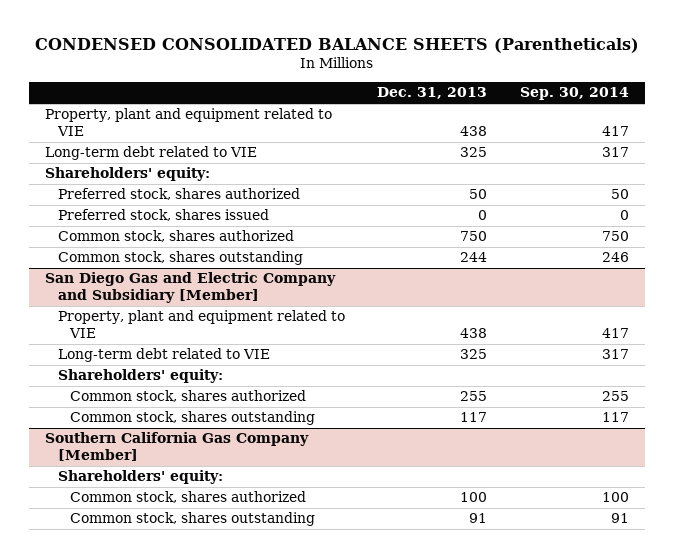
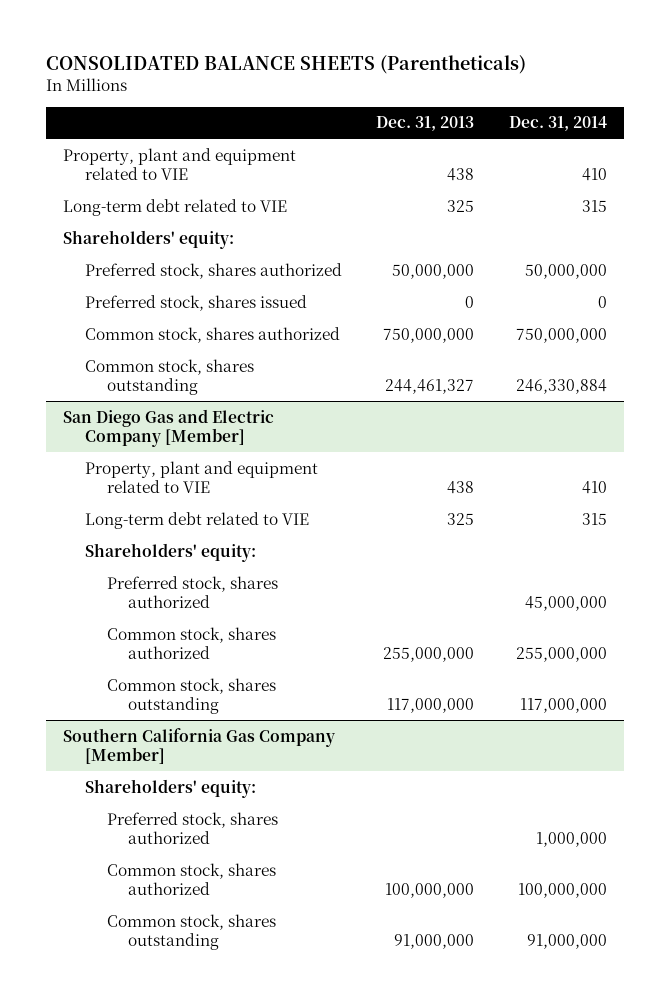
- CONDENSED CONSOLIDATED BALANCE SHEETS (Parentheticals)
+ CONSOLIDATED BALANCE SHEETS (Parentheticals)
- | Dec. 31, 2013 | Sep. 30, 2014
+ | Dec. 31, 2013 | Dec. 31, 2014
- Preferred stock, shares authorized | 50 | 50
+ Preferred stock, shares authorized | 50,000,000 | 50,000,000
- Common stock, shares authorized | 750 | 750
- Common stock, shares outstanding | 244 | 246
- San Diego Gas and Electric Company and Subsidiary [Member]
+ Common stock, shares authorized | 750,000,000 | 750,000,000
+ Common stock, shares outstanding | 244,461,327 | 246,330,884
+ San Diego Gas and Electric Company [Member]
- Common stock, shares authorized | 255 | 255
- Common stock, shares outstanding | 117 | 117
+ Preferred stock, shares authorized | | 45,000,000
+ Common stock, shares authorized | 255,000,000 | 255,000,000
+ Common stock, shares outstanding | 117,000,000 | 117,000,000
@ Southern California Gas Company [Member]
- Common stock, shares authorized | 100 | 100
- Common stock, shares outstanding | 91 | 91
+ Preferred stock, shares authorized | | 1,000,000
+ Common stock, shares authorized | 100,000,000 | 100,000,000
+ Common stock, shares outstanding | 91,000,000 | 91,000,000

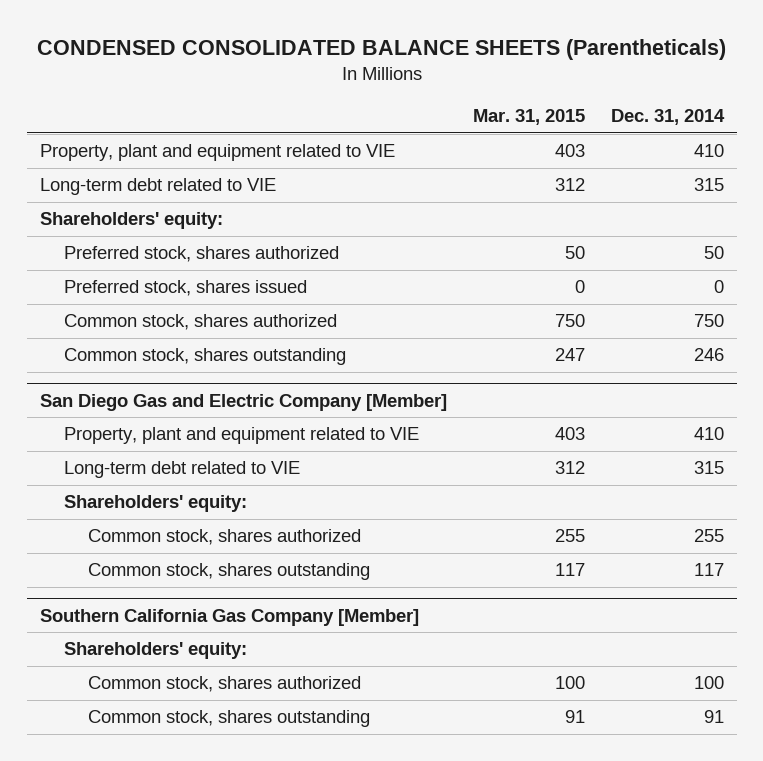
- CONSOLIDATED BALANCE SHEETS (Parentheticals)
+ CONDENSED CONSOLIDATED BALANCE SHEETS (Parentheticals)
- | Dec. 31, 2013 | Dec. 31, 2014
+ | Mar. 31, 2015 | Dec. 31, 2014
- Preferred stock, shares authorized | 50,000,000 | 50,000,000
+ Preferred stock, shares authorized | 50 | 50
- Common stock, shares authorized | 750,000,000 | 750,000,000
- Common stock, shares outstanding | 244,461,327 | 246,330,884
+ Common stock, shares authorized | 750 | 750
+ Common stock, shares outstanding | 247 | 246
@ San Diego Gas and Electric Company [Member]
- Preferred stock, shares authorized | | 45,000,000
- Common stock, shares authorized | 255,000,000 | 255,000,000
- Common stock, shares outstanding | 117,000,000 | 117,000,000
+ Common stock, shares authorized | 255 | 255
+ Common stock, shares outstanding | 117 | 117
@ Southern California Gas Company [Member]
- Preferred stock, shares authorized | | 1,000,000
- Common stock, shares authorized | 100,000,000 | 100,000,000
- Common stock, shares outstanding | 91,000,000 | 91,000,000
+ Common stock, shares authorized | 100 | 100
+ Common stock, shares outstanding | 91 | 91

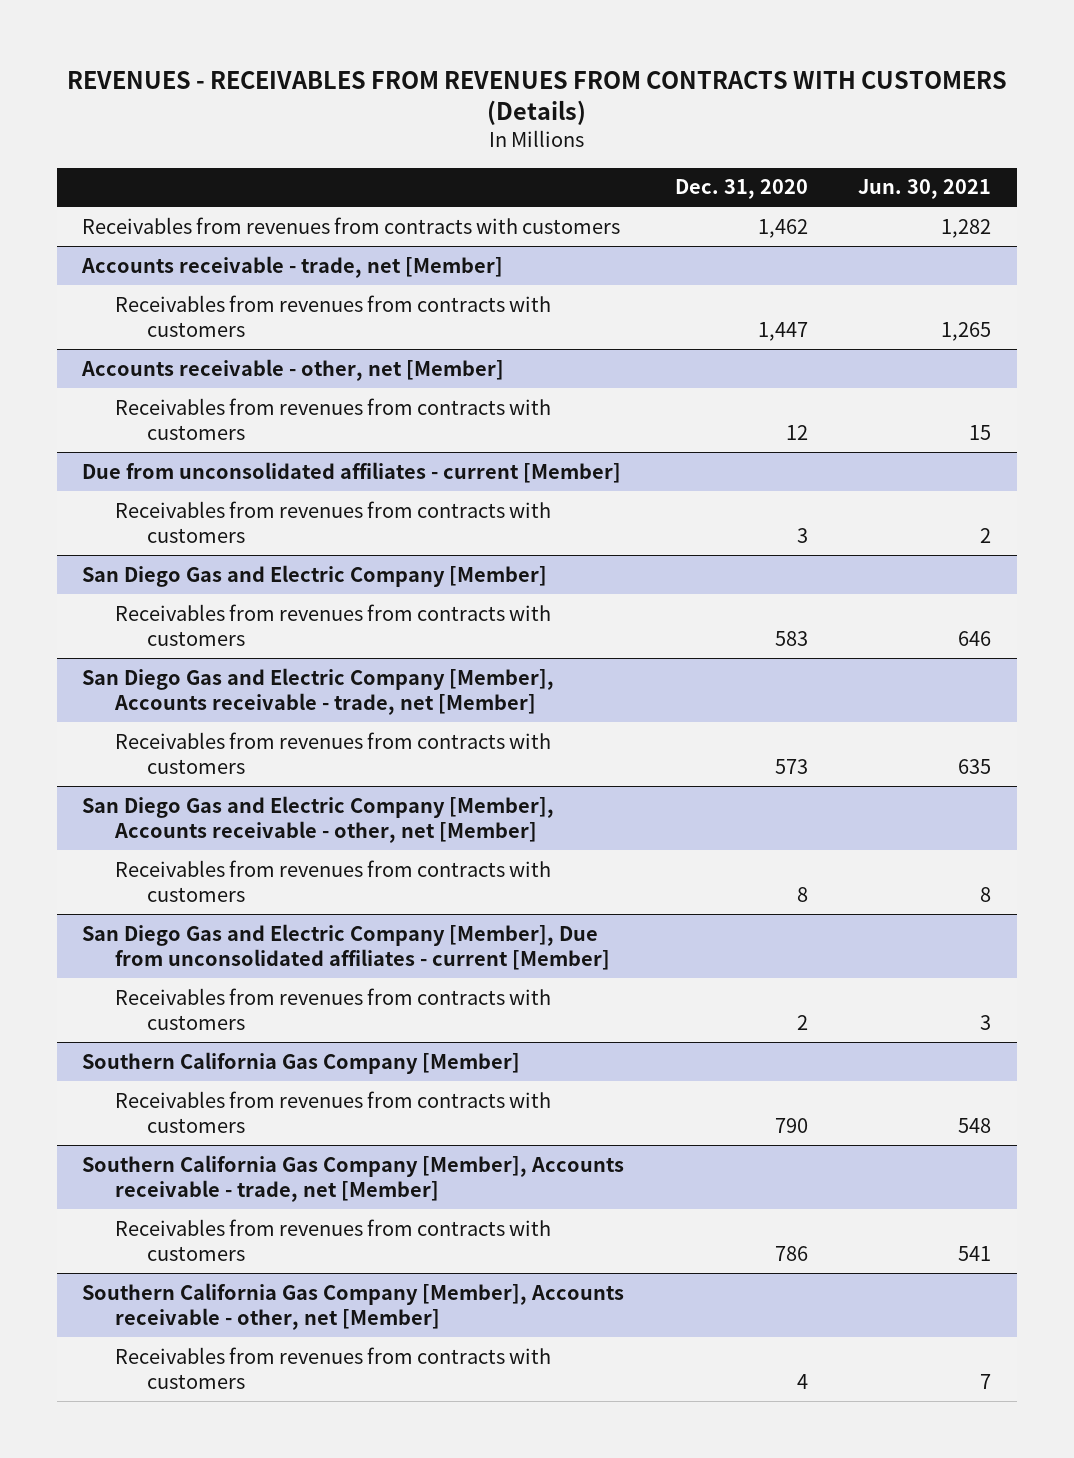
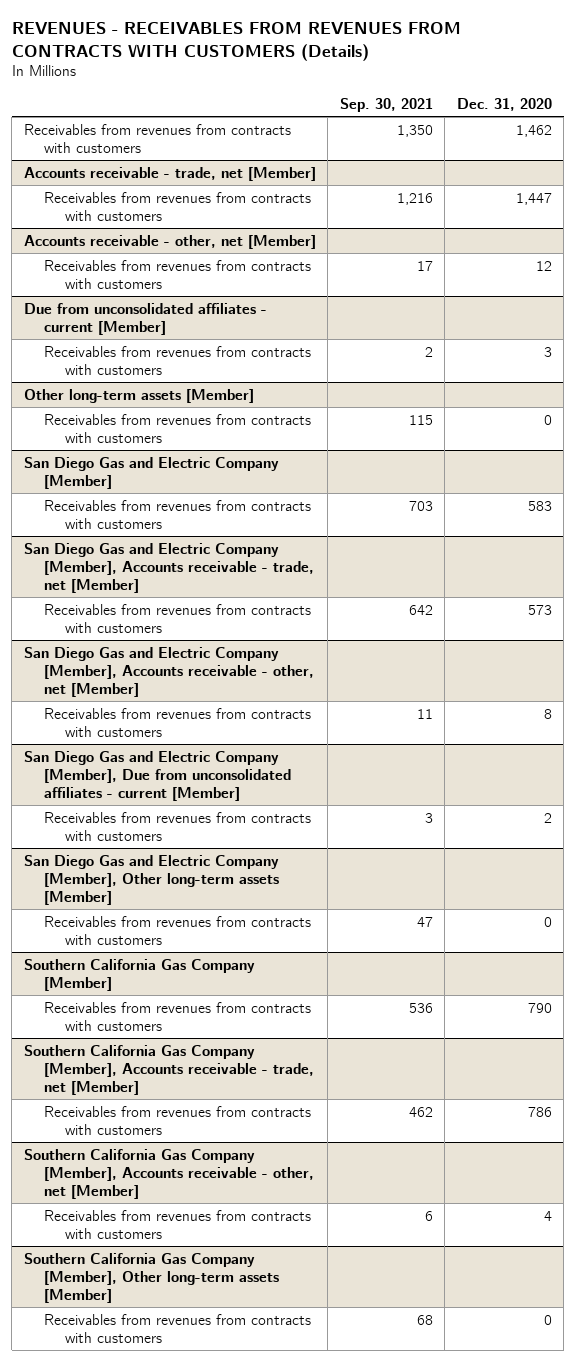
- | Dec. 31, 2020 | Jun. 30, 2021
+ | Sep. 30, 2021 | Dec. 31, 2020
+ Other long-term assets [Member]
+ Receivables from revenues from contracts with customers | 115 | 0
+ San Diego Gas and Electric Company [Member], Other long-term assets [Member]
+ Receivables from revenues from contracts with customers | 47 | 0
+ Southern California Gas Company [Member], Other long-term assets [Member]
+ Receivables from revenues from contracts with customers | 68 | 0

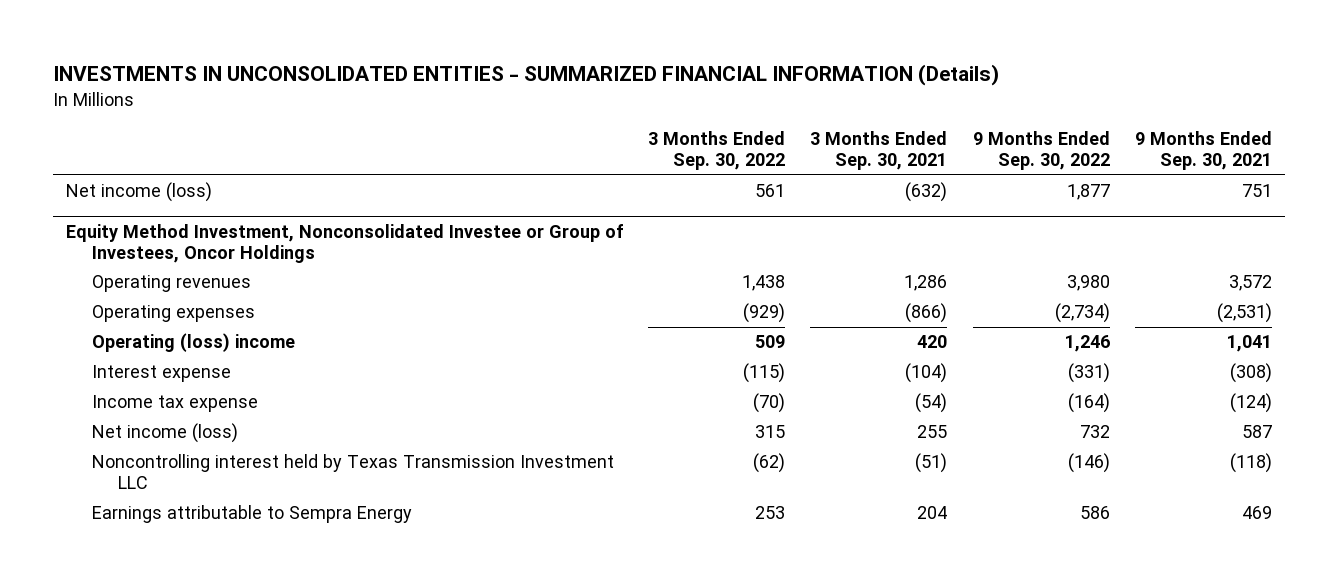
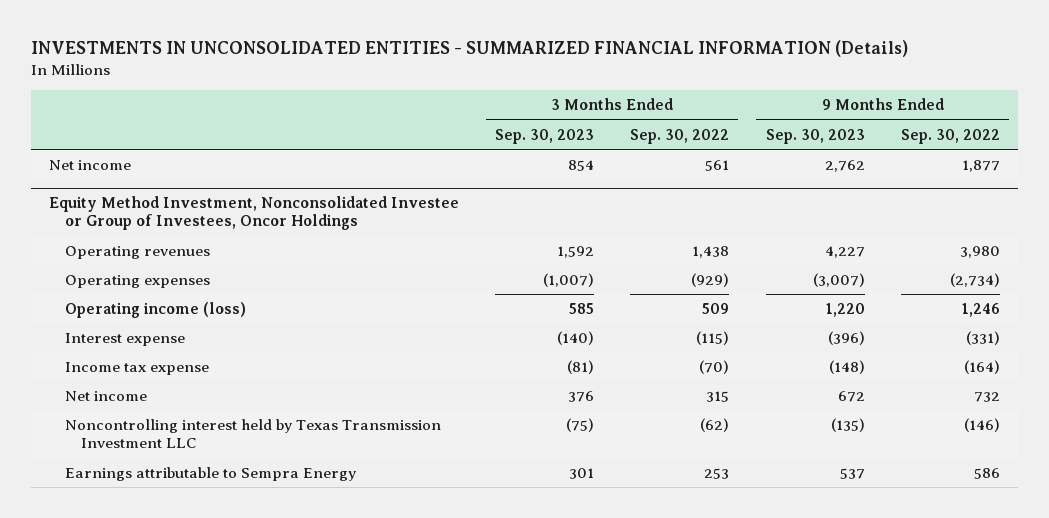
- | 3 Months Ended Sep. 30, 2022 | 3 Months Ended Sep. 30, 2021 | 9 Months Ended Sep. 30, 2022 | 9 Months Ended Sep. 30, 2021
+ | 3 Months Ended Sep. 30, 2023 | 3 Months Ended Sep. 30, 2022 | 9 Months Ended Sep. 30, 2023 | 9 Months Ended Sep. 30, 2022
- Net income (loss) | 561 | (632) | 1,877 | 751
+ Net income | 854 | 561 | 2,762 | 1,877
@ Equity Method Investment, Nonconsolidated Investee or Group of Investees, Oncor Holdings
- Operating (loss) income | 509 | 420 | 1,246 | 1,041
+ Operating income (loss) | 585 | 509 | 1,220 | 1,246
- Net income (loss) | 315 | 255 | 732 | 587
+ Net income | 376 | 315 | 672 | 732

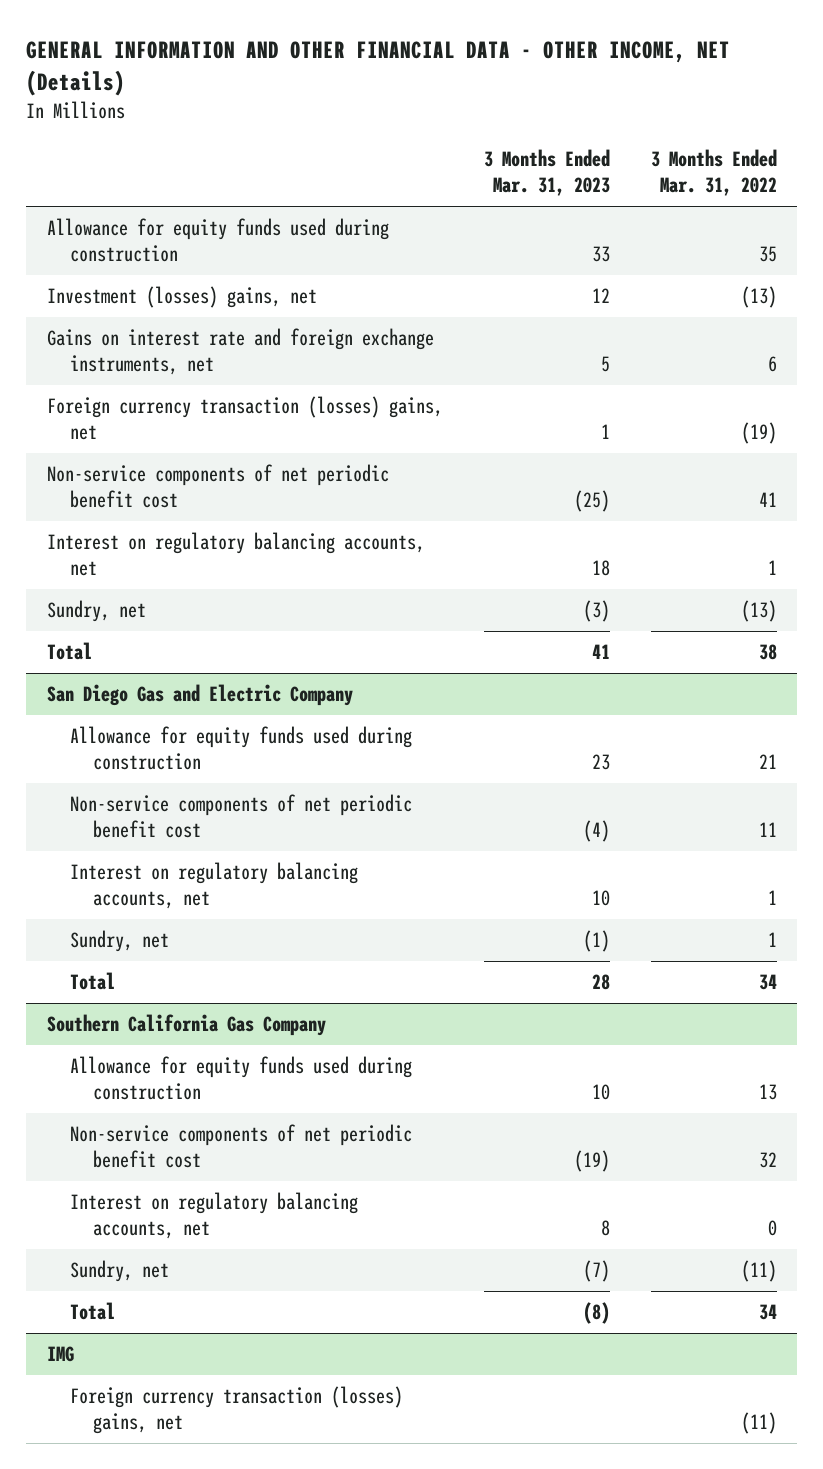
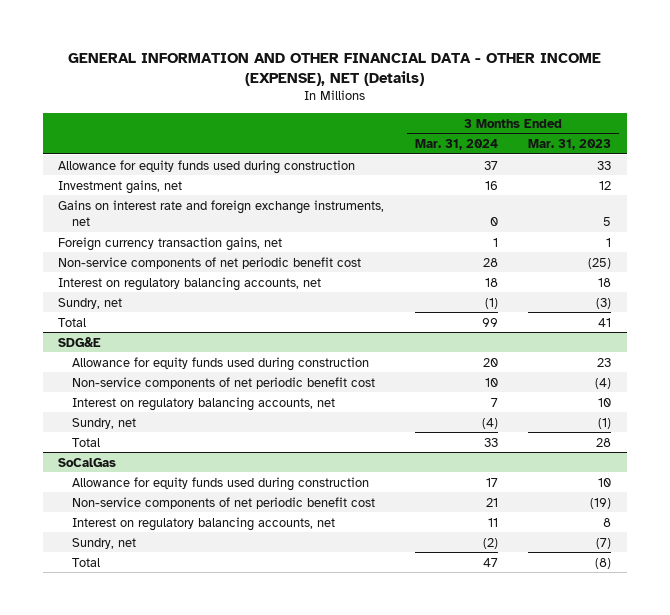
- GENERAL INFORMATION AND OTHER FINANCIAL DATA - OTHER INCOME, NET (Details)
+ GENERAL INFORMATION AND OTHER FINANCIAL DATA - OTHER INCOME (EXPENSE), NET (Details)
- | 3 Months Ended Mar. 31, 2023 | 3 Months Ended Mar. 31, 2022
+ | 3 Months Ended Mar. 31, 2024 | 3 Months Ended Mar. 31, 2023
- Investment (losses) gains, net | 12 | (13)
+ Investment gains, net | 16 | 12
- Foreign currency transaction (losses) gains, net | 1 | (19)
+ Foreign currency transaction gains, net | 1 | 1
- San Diego Gas and Electric Company
+ SDG&E
- Southern California Gas Company
+ SoCalGas
- IMG
- Foreign currency transaction (losses) gains, net | | (11)

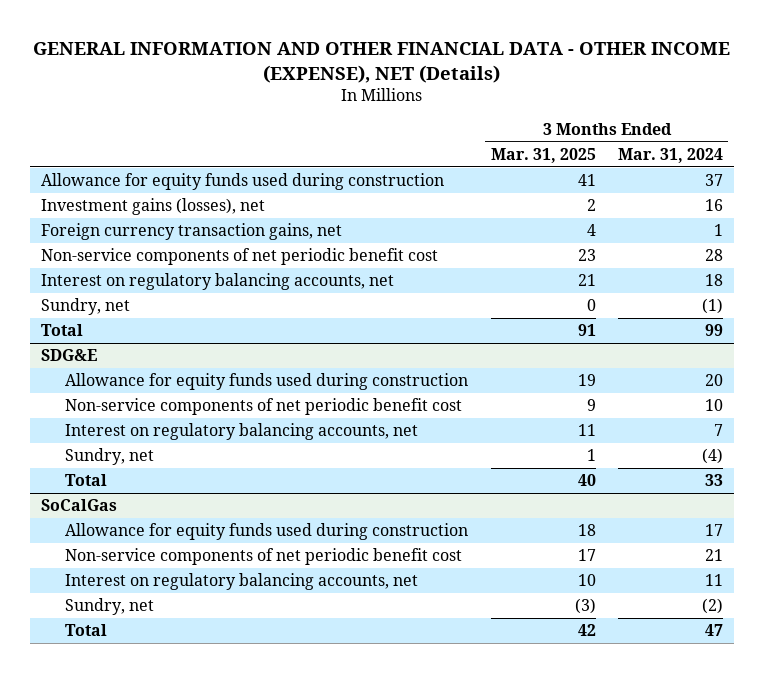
- | 3 Months Ended Mar. 31, 2024 | 3 Months Ended Mar. 31, 2023
+ | 3 Months Ended Mar. 31, 2025 | 3 Months Ended Mar. 31, 2024
- Investment gains, net | 16 | 12
- Gains on interest rate and foreign exchange instruments, net | 0 | 5
+ Investment gains (losses), net | 2 | 16

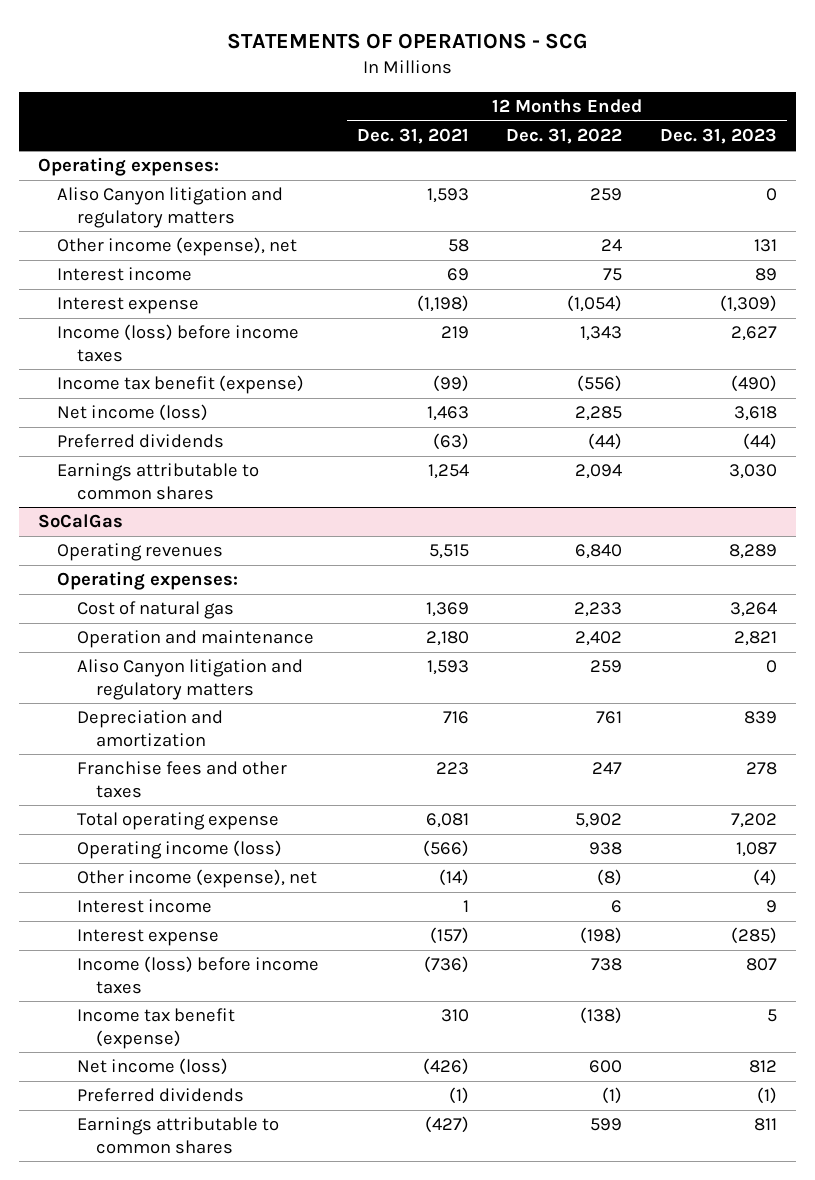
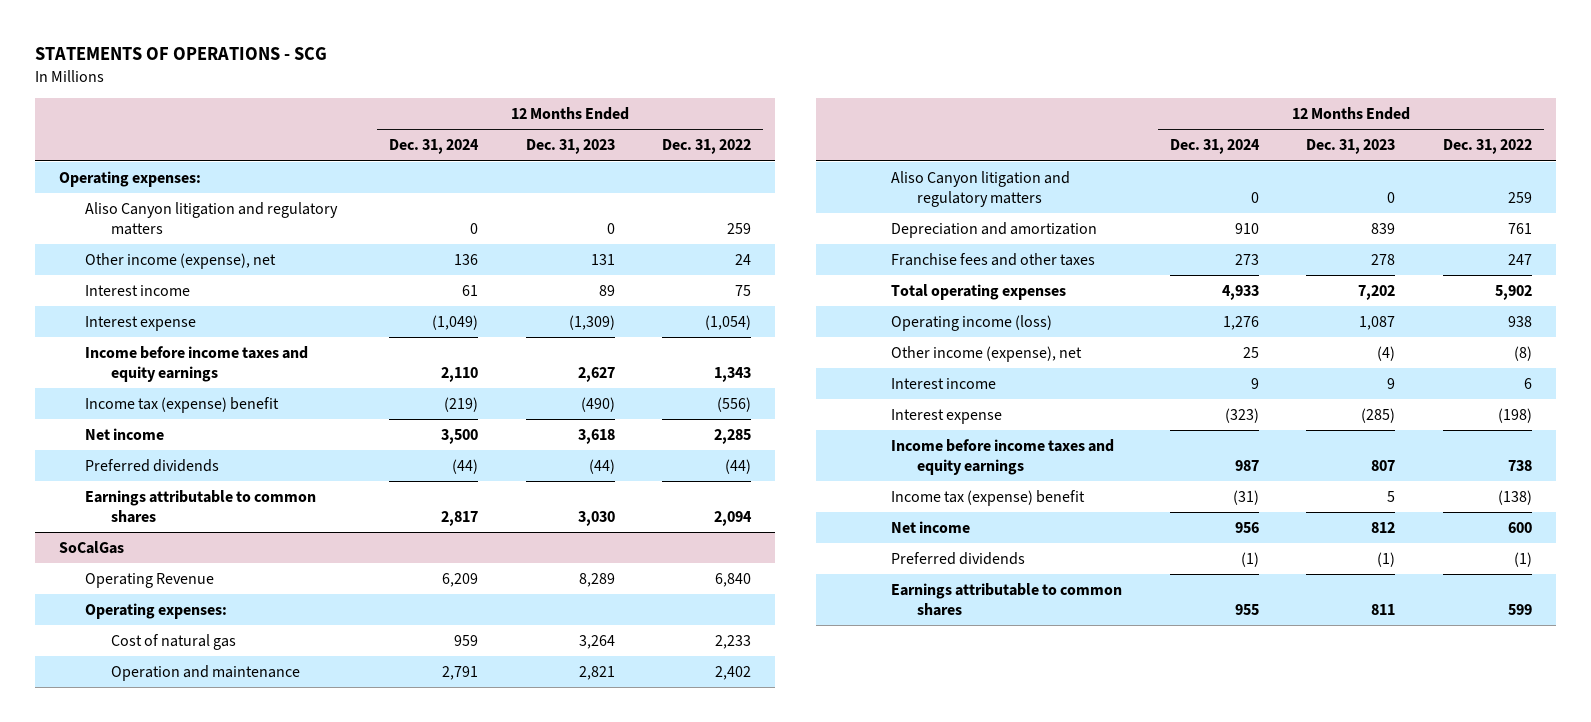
- | 12 Months Ended Dec. 31, 2021 | 12 Months Ended Dec. 31, 2022 | 12 Months Ended Dec. 31, 2023
+ | 12 Months Ended Dec. 31, 2024 | 12 Months Ended Dec. 31, 2023 | 12 Months Ended Dec. 31, 2022
- Income (loss) before income taxes | 219 | 1,343 | 2,627
- Income tax benefit (expense) | (99) | (556) | (490)
- Net income (loss) | 1,463 | 2,285 | 3,618
+ Income before income taxes and equity earnings | 2,110 | 2,627 | 1,343
+ Income tax (expense) benefit | (219) | (490) | (556)
+ Net income | 3,500 | 3,618 | 2,285
@ SoCalGas
- Operating revenues | 5,515 | 6,840 | 8,289
+ Operating Revenue | 6,209 | 8,289 | 6,840
- Total operating expense | 6,081 | 5,902 | 7,202
+ Total operating expenses | 4,933 | 7,202 | 5,902
- Income (loss) before income taxes | (736) | 738 | 807
- Income tax benefit (expense) | 310 | (138) | 5
- Net income (loss) | (426) | 600 | 812
+ Income before income taxes and equity earnings | 987 | 807 | 738
+ Income tax (expense) benefit | (31) | 5 | (138)
+ Net income | 956 | 812 | 600

